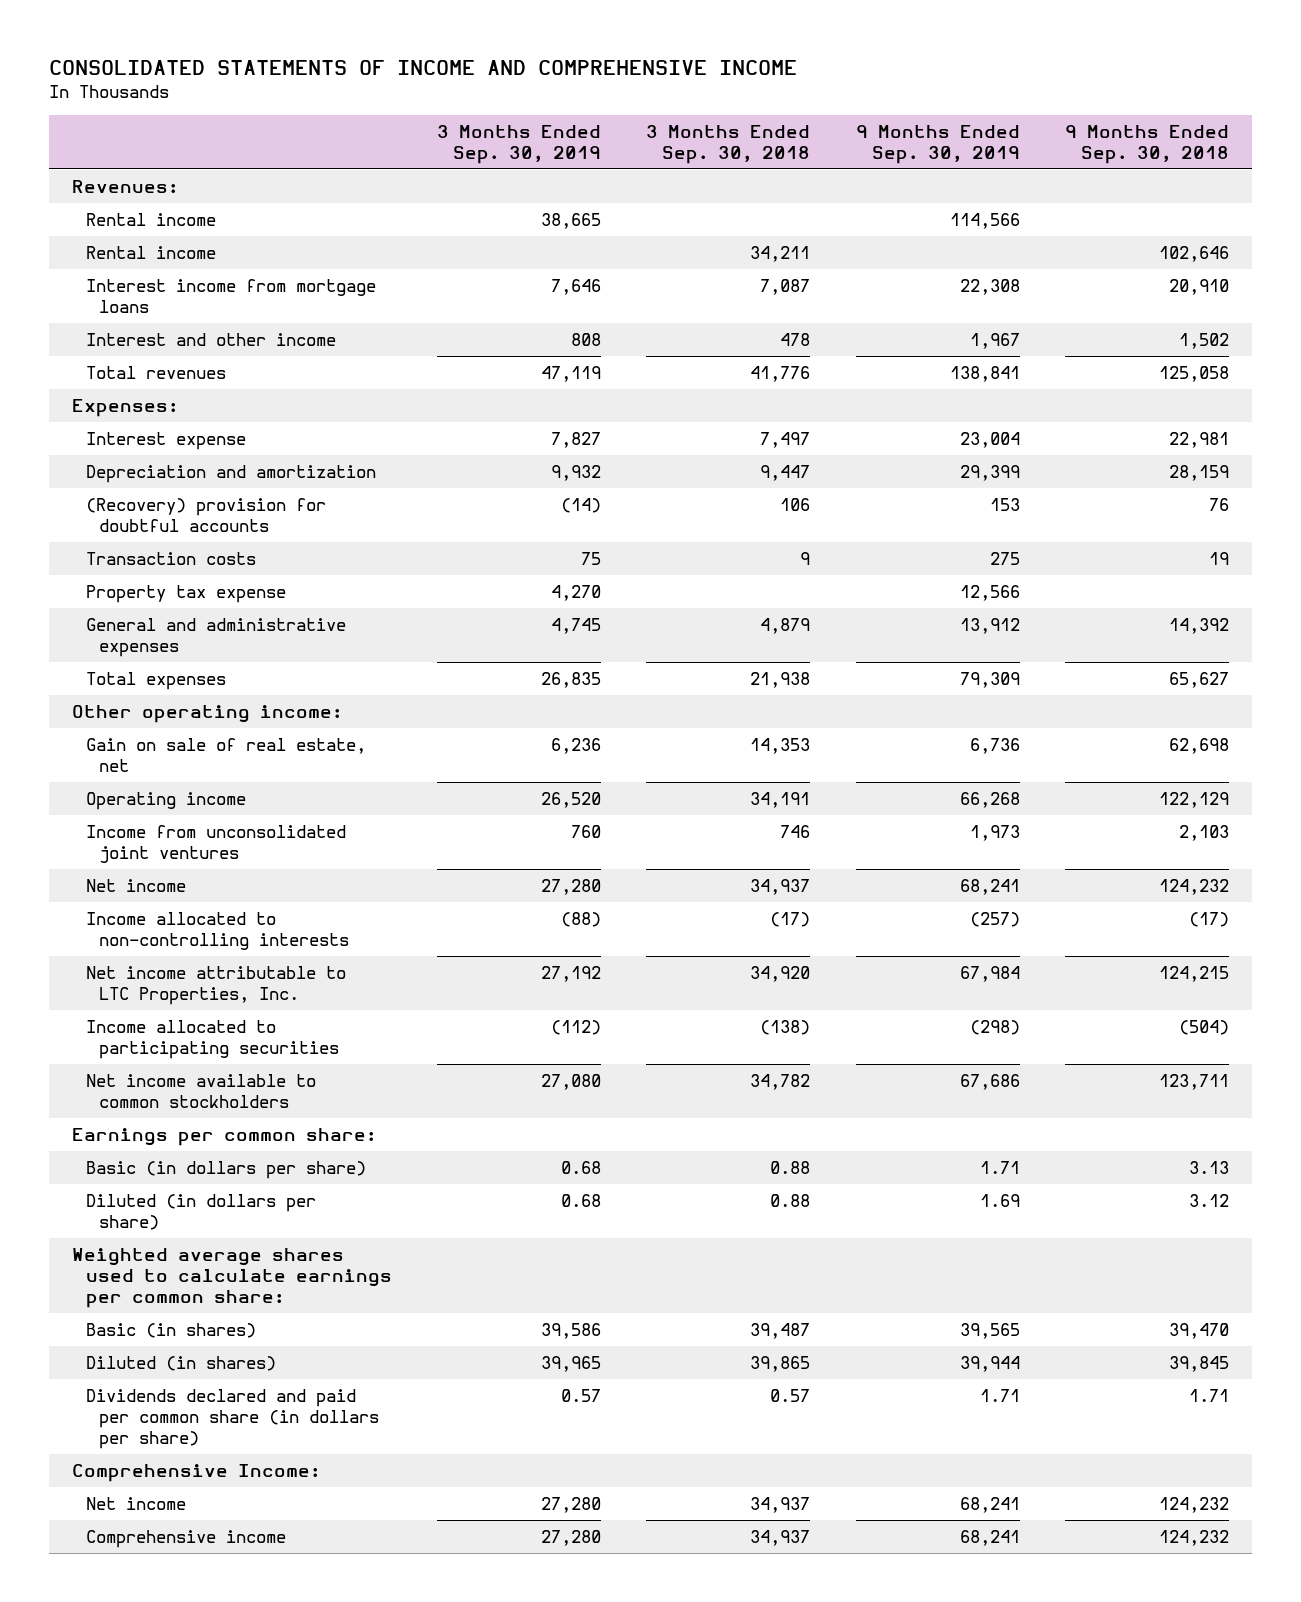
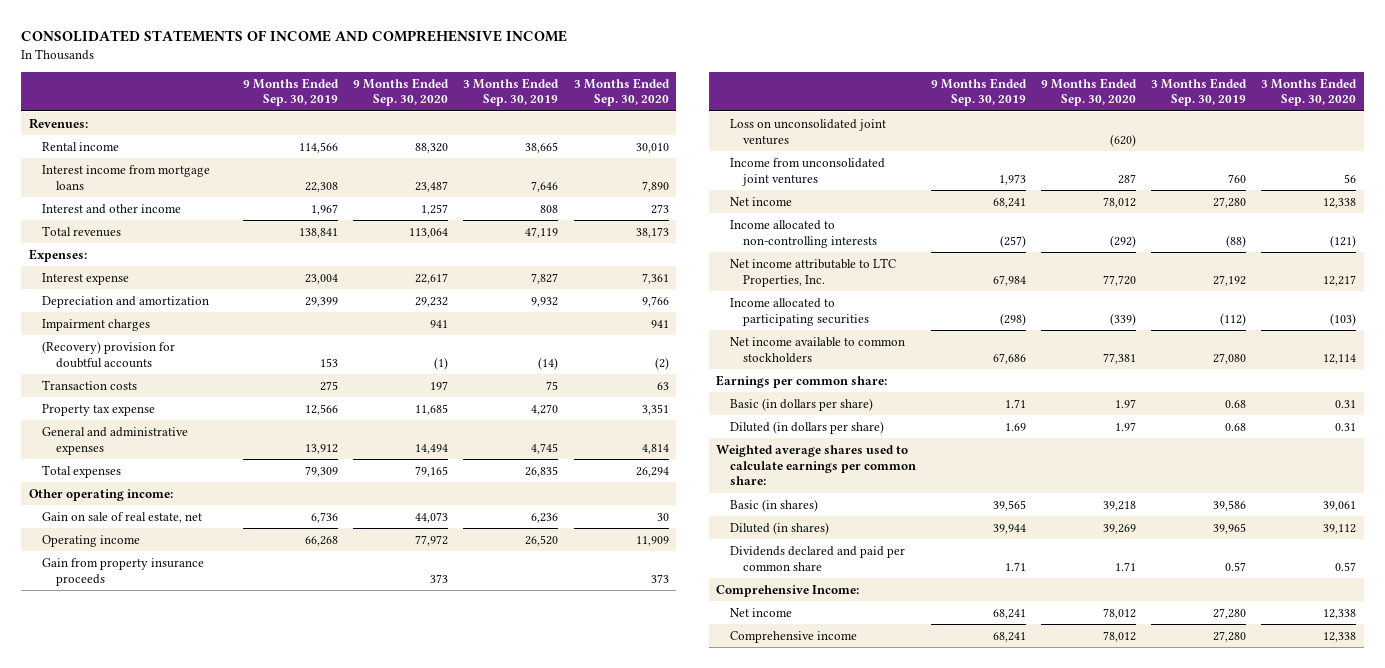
- | 3 Months Ended Sep. 30, 2019 | 3 Months Ended Sep. 30, 2018 | 9 Months Ended Sep. 30, 2019 | 9 Months Ended Sep. 30, 2018
+ | 9 Months Ended Sep. 30, 2019 | 9 Months Ended Sep. 30, 2020 | 3 Months Ended Sep. 30, 2019 | 3 Months Ended Sep. 30, 2020
- Rental income | | 34,211 | | 102,646
+ Impairment charges | | 941 | | 941
+ Gain from property insurance proceeds | | 373 | | 373
+ Loss on unconsolidated joint ventures | | (620) | |
- Dividends declared and paid per common share (in dollars per share) | 0.57 | 0.57 | 1.71 | 1.71
+ Dividends declared and paid per common share | 1.71 | 1.71 | 0.57 | 0.57

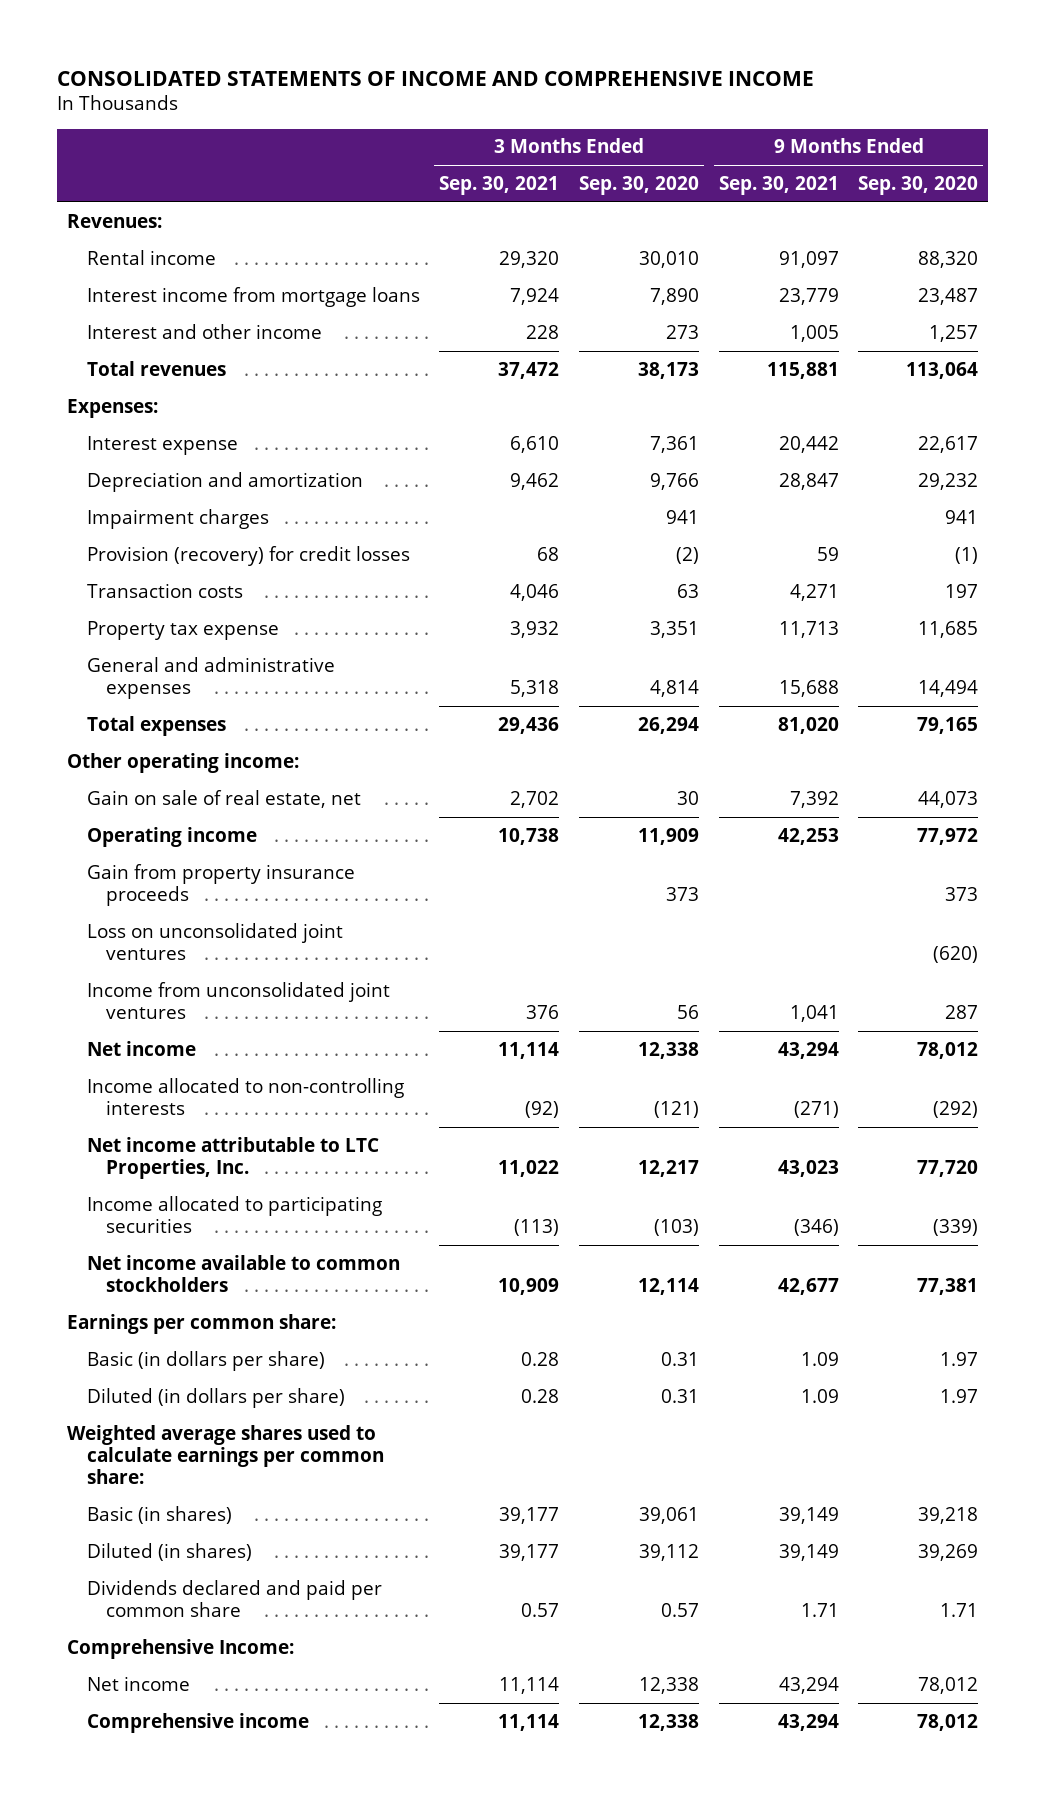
- | 9 Months Ended Sep. 30, 2019 | 9 Months Ended Sep. 30, 2020 | 3 Months Ended Sep. 30, 2019 | 3 Months Ended Sep. 30, 2020
+ | 3 Months Ended Sep. 30, 2021 | 3 Months Ended Sep. 30, 2020 | 9 Months Ended Sep. 30, 2021 | 9 Months Ended Sep. 30, 2020
- (Recovery) provision for doubtful accounts | 153 | (1) | (14) | (2)
+ Provision (recovery) for credit losses | 68 | (2) | 59 | (1)

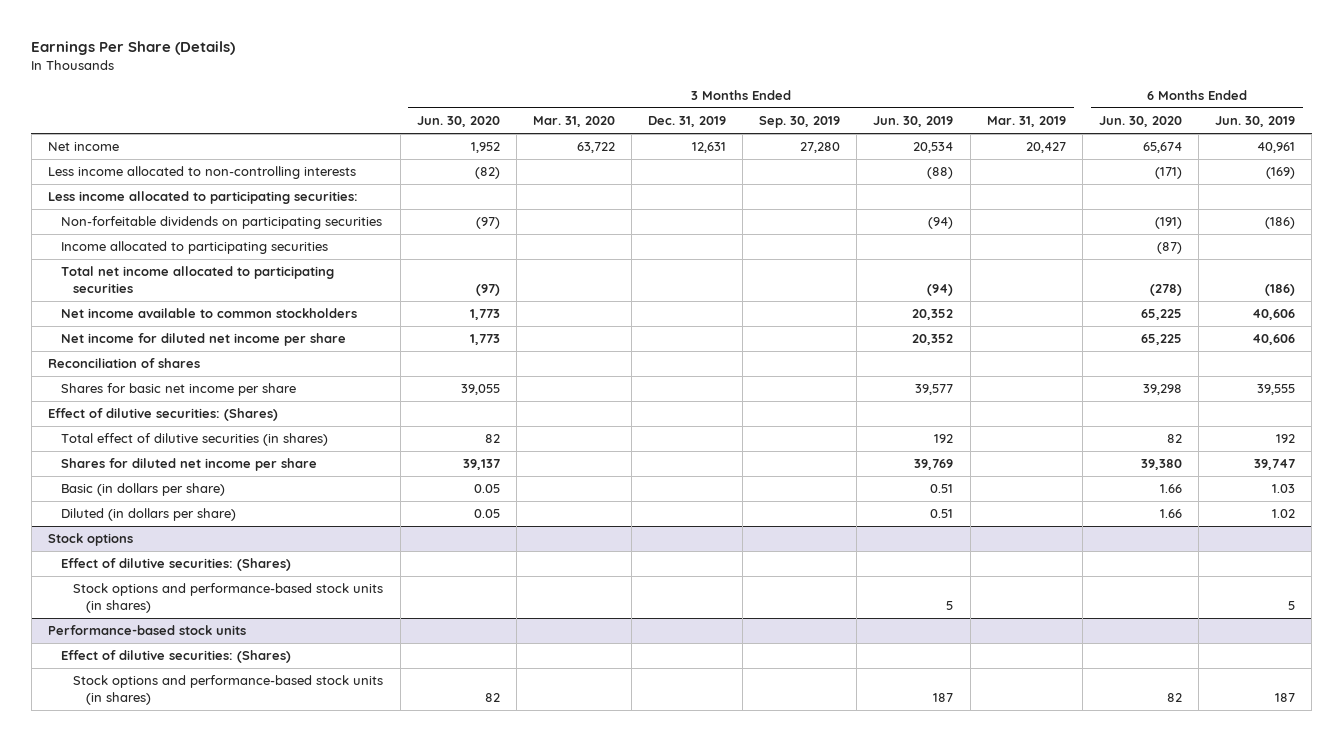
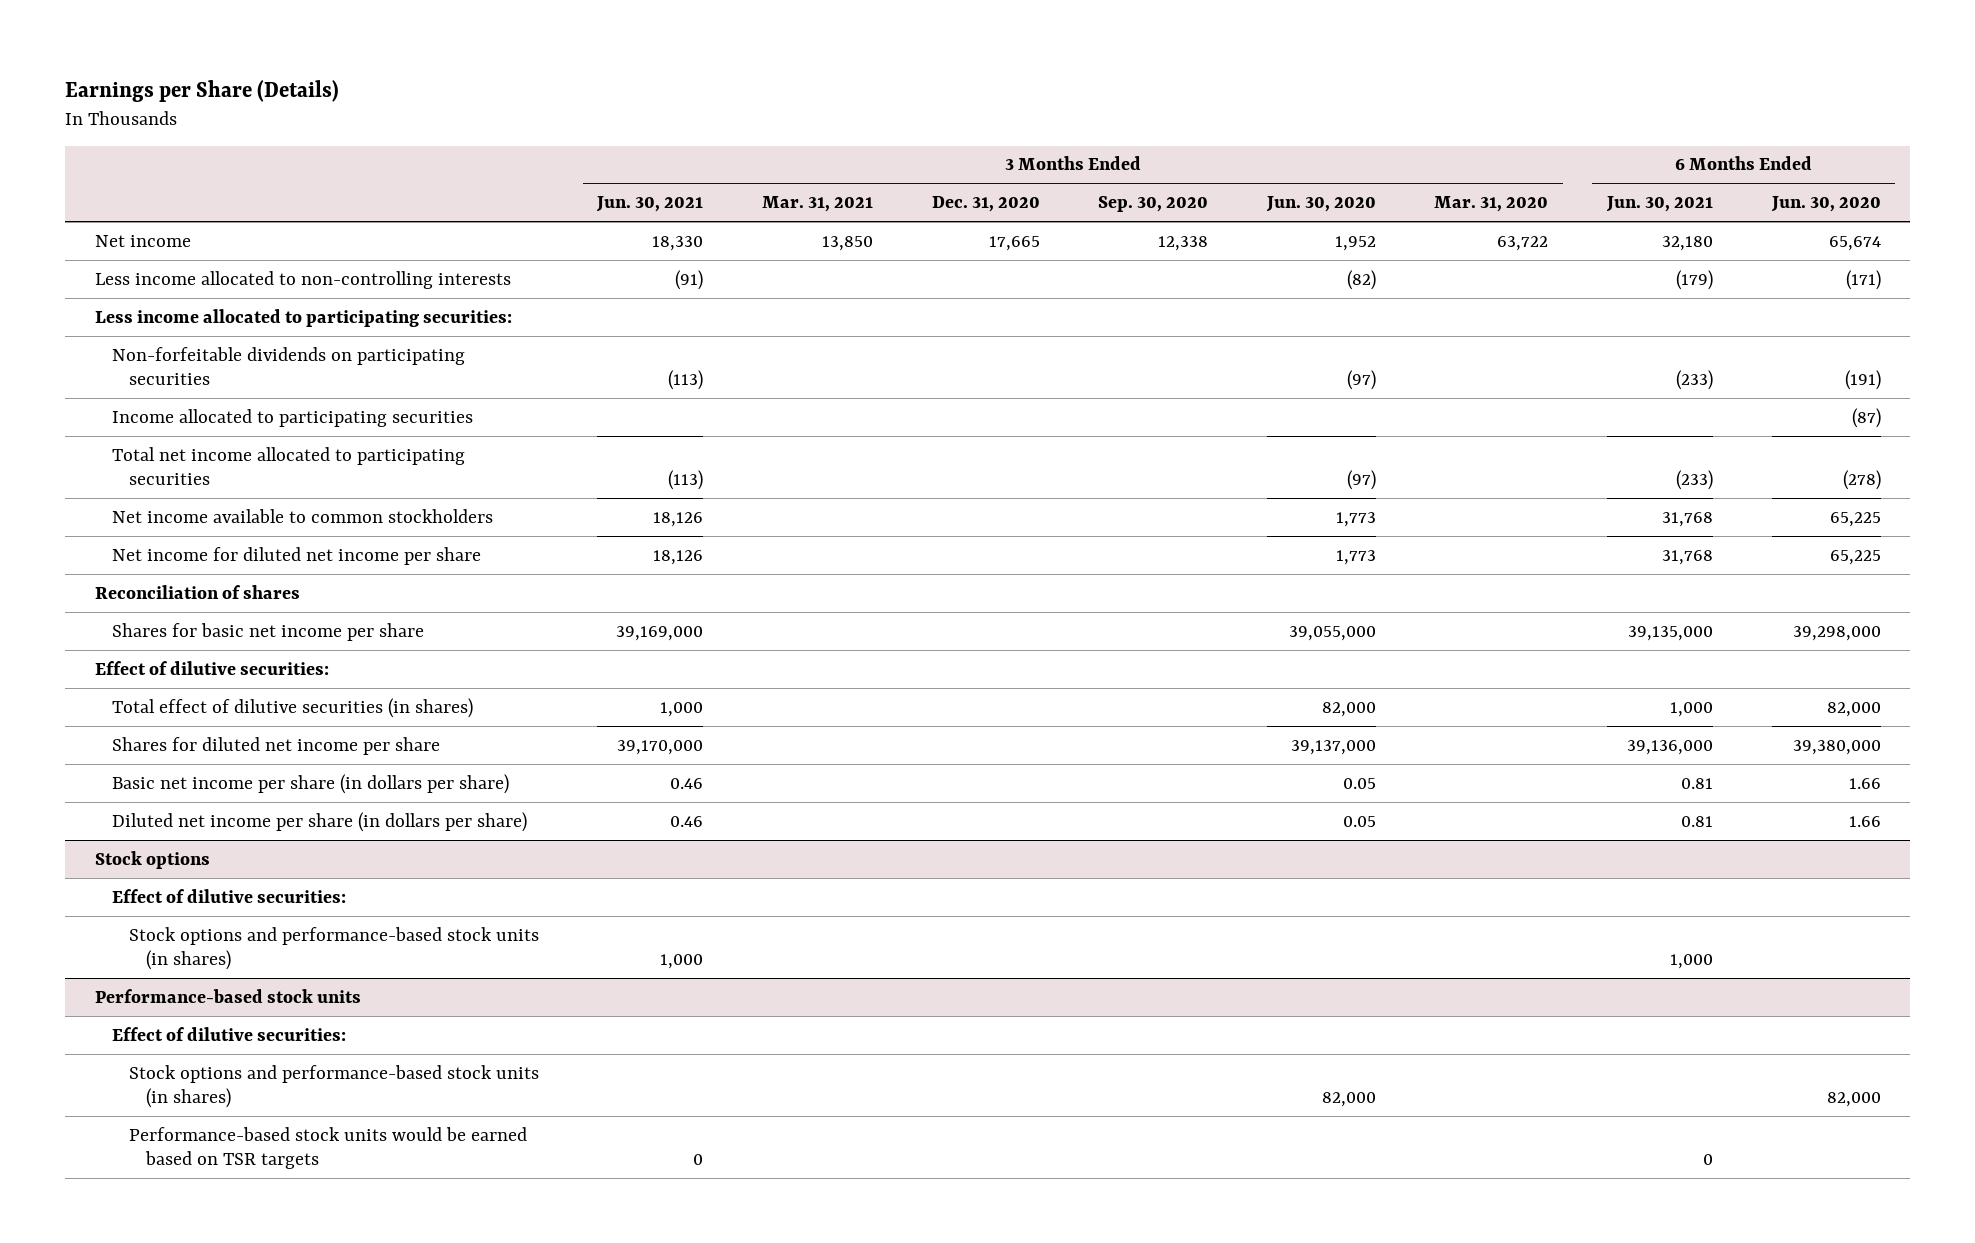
- Earnings Per Share (Details)
+ Earnings per Share (Details)
- | 3 Months Ended Jun. 30, 2020 | 3 Months Ended Mar. 31, 2020 | 3 Months Ended Dec. 31, 2019 | 3 Months Ended Sep. 30, 2019 | 3 Months Ended Jun. 30, 2019 | 3 Months Ended Mar. 31, 2019 | 6 Months Ended Jun. 30, 2020 | 6 Months Ended Jun. 30, 2019
+ | 3 Months Ended Jun. 30, 2021 | 3 Months Ended Mar. 31, 2021 | 3 Months Ended Dec. 31, 2020 | 3 Months Ended Sep. 30, 2020 | 3 Months Ended Jun. 30, 2020 | 3 Months Ended Mar. 31, 2020 | 6 Months Ended Jun. 30, 2021 | 6 Months Ended Jun. 30, 2020
- Shares for basic net income per share | 39,055 | | | | 39,577 | | 39,298 | 39,555
- Effect of dilutive securities: (Shares)
- Total effect of dilutive securities (in shares) | 82 | | | | 192 | | 82 | 192
- Shares for diluted net income per share | 39,137 | | | | 39,769 | | 39,380 | 39,747
- Basic (in dollars per share) | 0.05 | | | | 0.51 | | 1.66 | 1.03
- Diluted (in dollars per share) | 0.05 | | | | 0.51 | | 1.66 | 1.02
+ Shares for basic net income per share | 39,169,000 | | | | 39,055,000 | | 39,135,000 | 39,298,000
+ Effect of dilutive securities:
+ Total effect of dilutive securities (in shares) | 1,000 | | | | 82,000 | | 1,000 | 82,000
+ Shares for diluted net income per share | 39,170,000 | | | | 39,137,000 | | 39,136,000 | 39,380,000
+ Basic net income per share (in dollars per share) | 0.46 | | | | 0.05 | | 0.81 | 1.66
+ Diluted net income per share (in dollars per share) | 0.46 | | | | 0.05 | | 0.81 | 1.66
@ Stock options
- Effect of dilutive securities: (Shares)
+ Effect of dilutive securities:
@ Performance-based stock units
- Effect of dilutive securities: (Shares)
- Stock options and performance-based stock units (in shares) | 82 | | | | 187 | | 82 | 187
+ Effect of dilutive securities:
+ Stock options and performance-based stock units (in shares) | | | | | 82,000 | | | 82,000
+ Performance-based stock units would be earned based on TSR targets | 0 | | | | | | 0 |

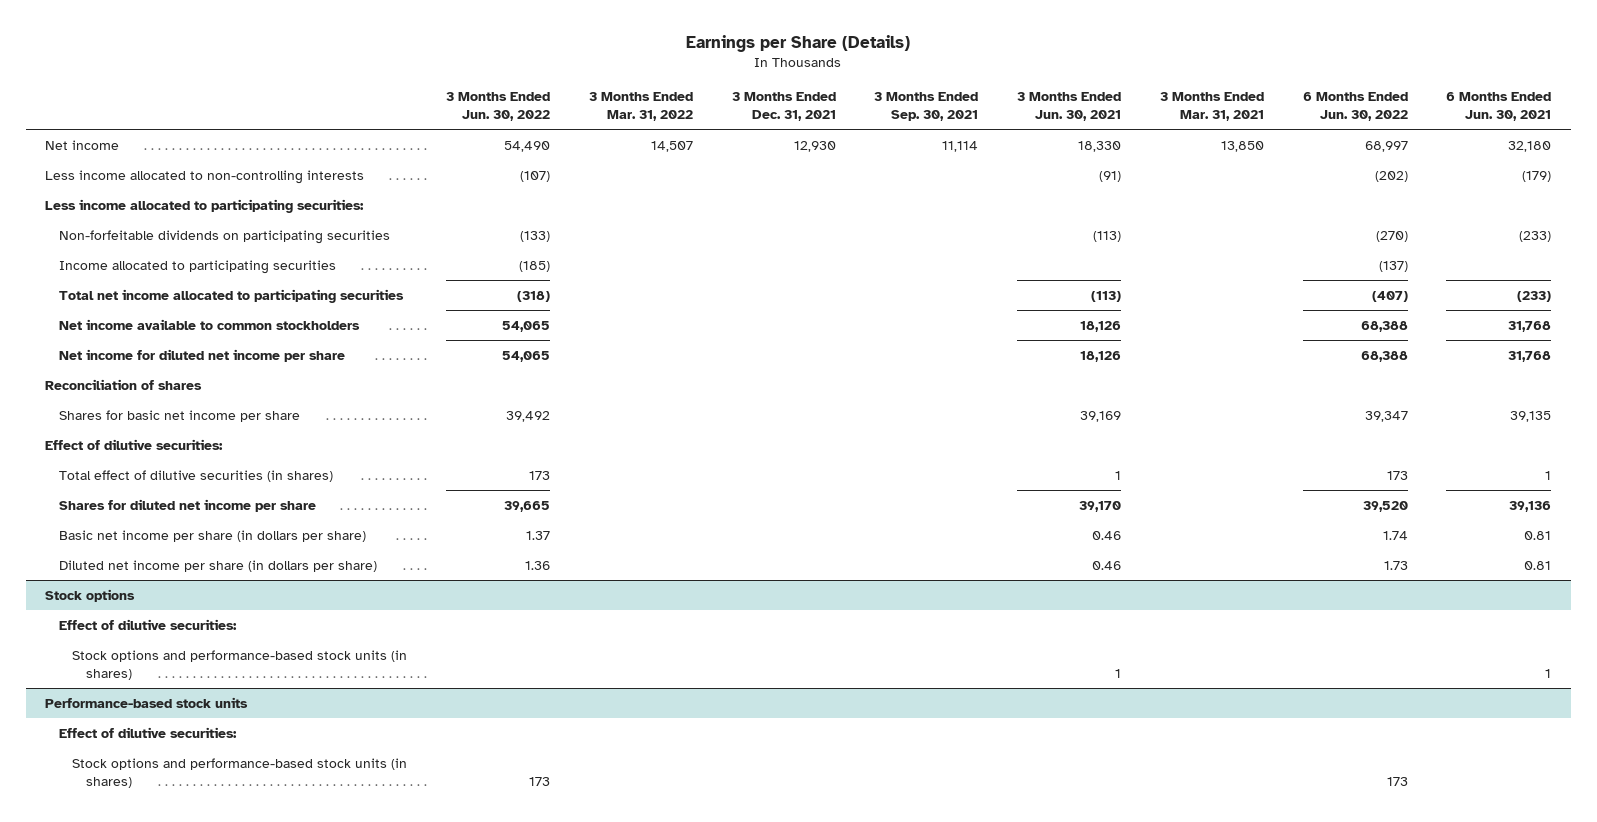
- | 3 Months Ended Jun. 30, 2021 | 3 Months Ended Mar. 31, 2021 | 3 Months Ended Dec. 31, 2020 | 3 Months Ended Sep. 30, 2020 | 3 Months Ended Jun. 30, 2020 | 3 Months Ended Mar. 31, 2020 | 6 Months Ended Jun. 30, 2021 | 6 Months Ended Jun. 30, 2020
+ | 3 Months Ended Jun. 30, 2022 | 3 Months Ended Mar. 31, 2022 | 3 Months Ended Dec. 31, 2021 | 3 Months Ended Sep. 30, 2021 | 3 Months Ended Jun. 30, 2021 | 3 Months Ended Mar. 31, 2021 | 6 Months Ended Jun. 30, 2022 | 6 Months Ended Jun. 30, 2021
- Shares for basic net income per share | 39,169,000 | | | | 39,055,000 | | 39,135,000 | 39,298,000
+ Shares for basic net income per share | 39,492 | | | | 39,169 | | 39,347 | 39,135
- Total effect of dilutive securities (in shares) | 1,000 | | | | 82,000 | | 1,000 | 82,000
- Shares for diluted net income per share | 39,170,000 | | | | 39,137,000 | | 39,136,000 | 39,380,000
+ Total effect of dilutive securities (in shares) | 173 | | | | 1 | | 173 | 1
+ Shares for diluted net income per share | 39,665 | | | | 39,170 | | 39,520 | 39,136
@ Stock options
- Stock options and performance-based stock units (in shares) | 1,000 | | | | | | 1,000 |
+ Stock options and performance-based stock units (in shares) | | | | | 1 | | | 1
@ Performance-based stock units
- Performance-based stock units would be earned based on TSR targets | 0 | | | | | | 0 |

